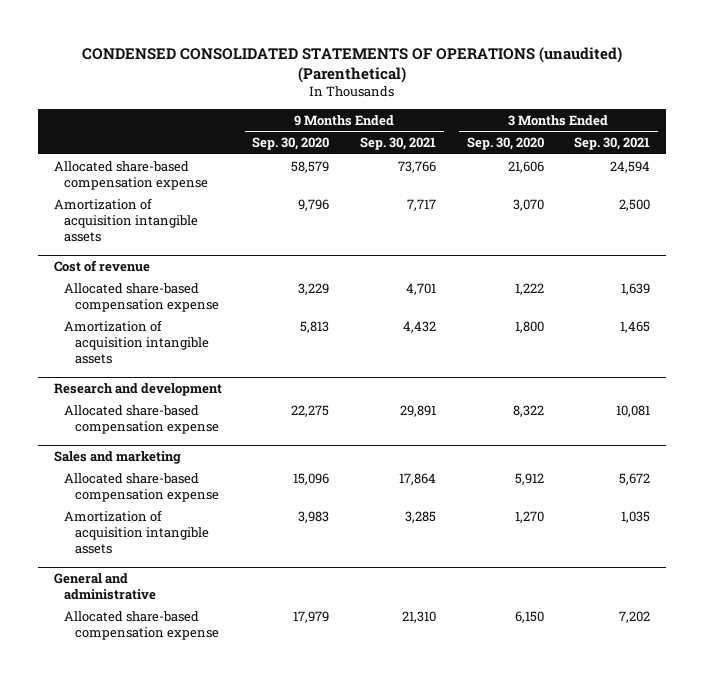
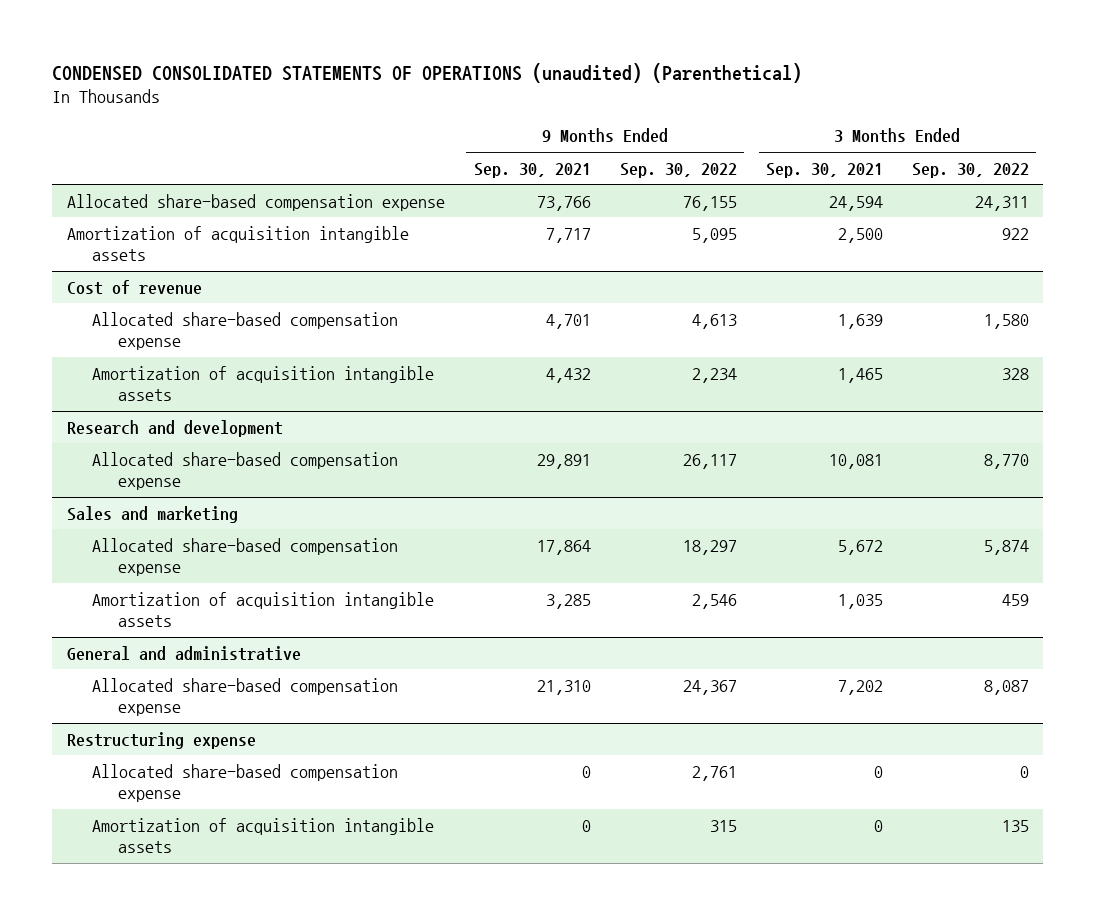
- | 9 Months Ended Sep. 30, 2020 | 9 Months Ended Sep. 30, 2021 | 3 Months Ended Sep. 30, 2020 | 3 Months Ended Sep. 30, 2021
+ | 9 Months Ended Sep. 30, 2021 | 9 Months Ended Sep. 30, 2022 | 3 Months Ended Sep. 30, 2021 | 3 Months Ended Sep. 30, 2022
+ Restructuring expense
+ Allocated share-based compensation expense | 0 | 2,761 | 0 | 0
+ Amortization of acquisition intangible assets | 0 | 315 | 0 | 135

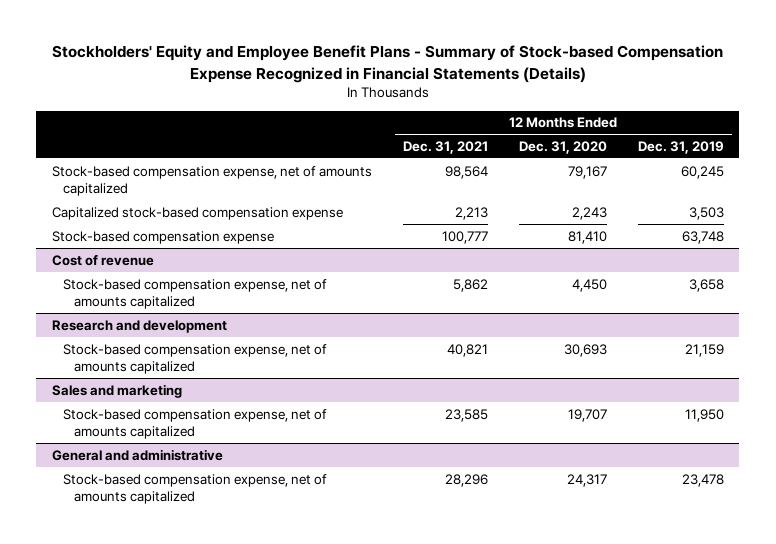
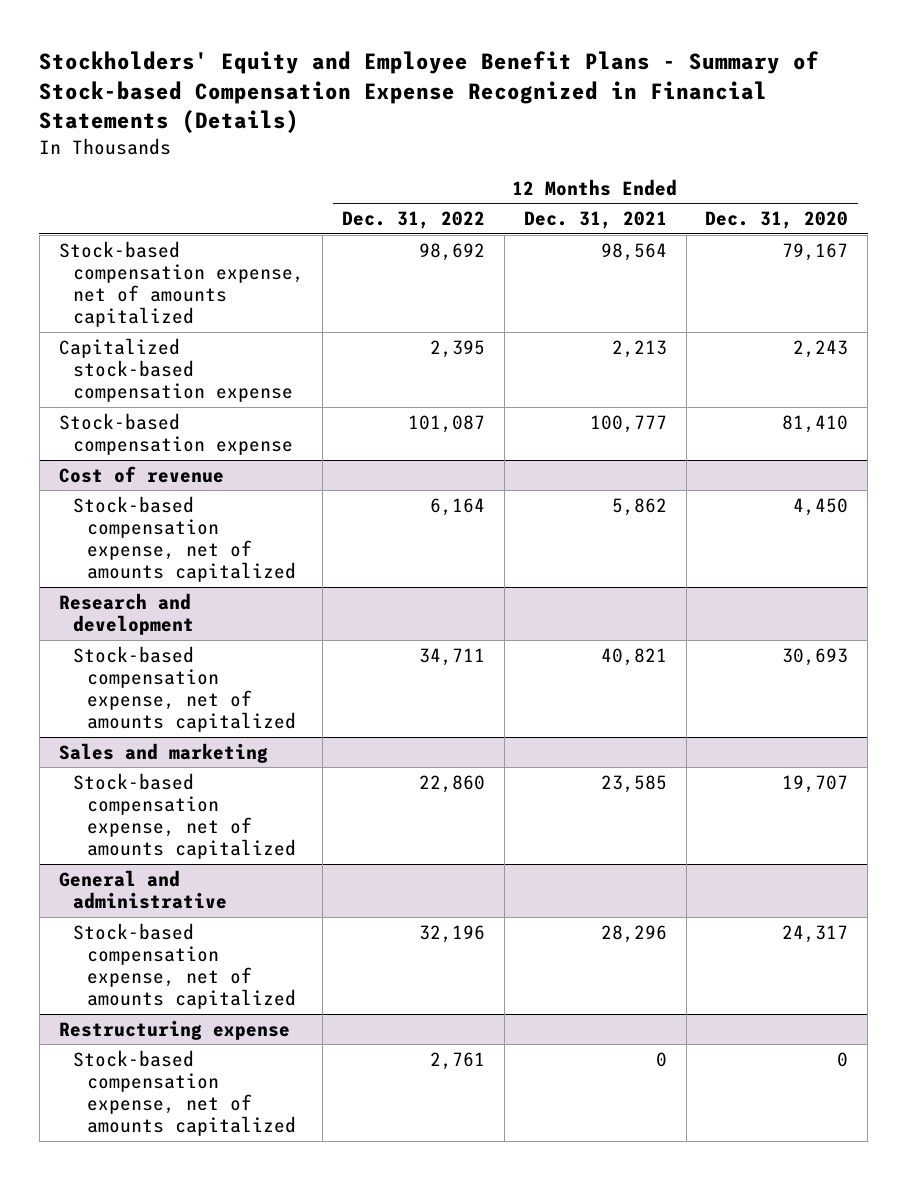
- | 12 Months Ended Dec. 31, 2021 | 12 Months Ended Dec. 31, 2020 | 12 Months Ended Dec. 31, 2019
+ | 12 Months Ended Dec. 31, 2022 | 12 Months Ended Dec. 31, 2021 | 12 Months Ended Dec. 31, 2020
+ Restructuring expense
+ Stock-based compensation expense, net of amounts capitalized | 2,761 | 0 | 0

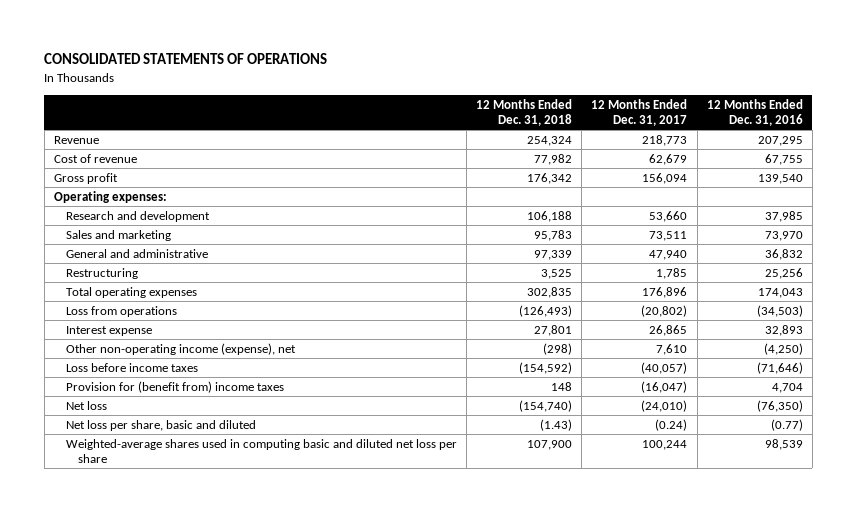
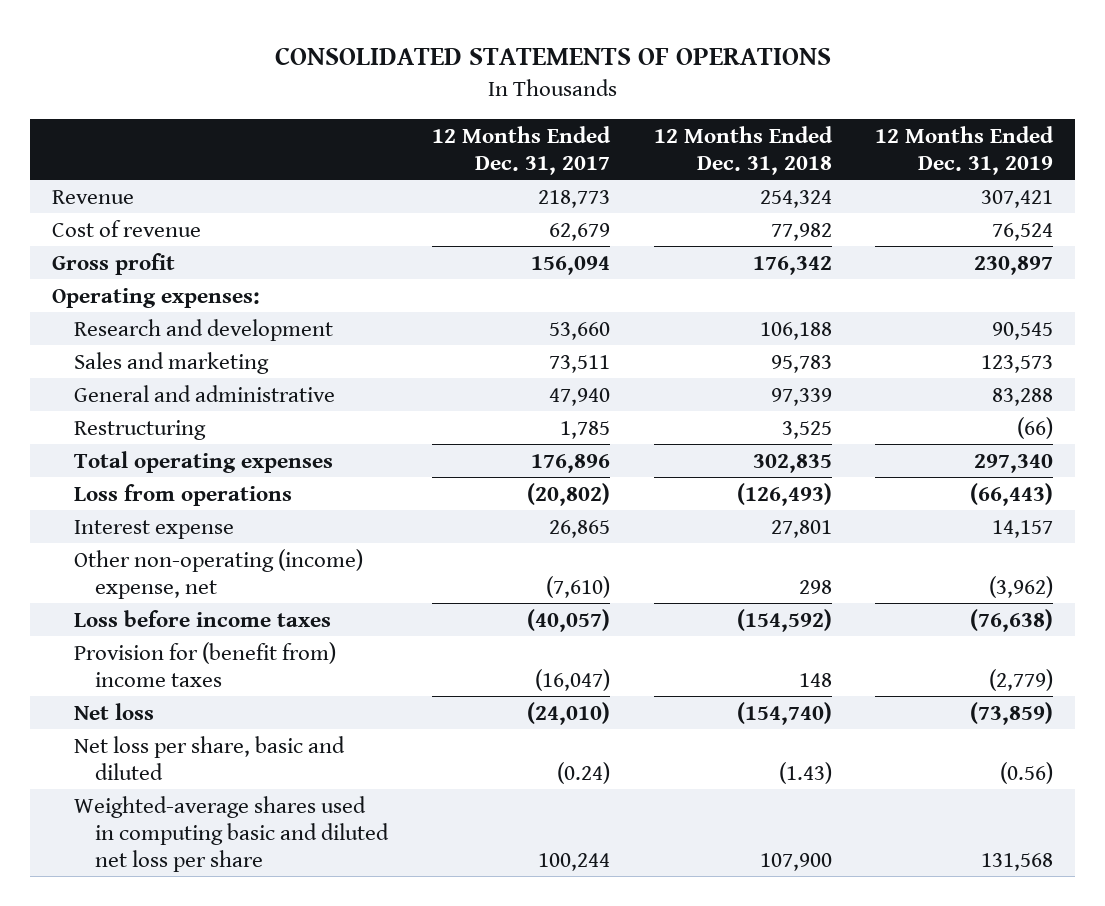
- | 12 Months Ended Dec. 31, 2018 | 12 Months Ended Dec. 31, 2017 | 12 Months Ended Dec. 31, 2016
+ | 12 Months Ended Dec. 31, 2017 | 12 Months Ended Dec. 31, 2018 | 12 Months Ended Dec. 31, 2019
- Other non-operating income (expense), net | (298) | 7,610 | (4,250)
+ Other non-operating (income) expense, net | (7,610) | 298 | (3,962)

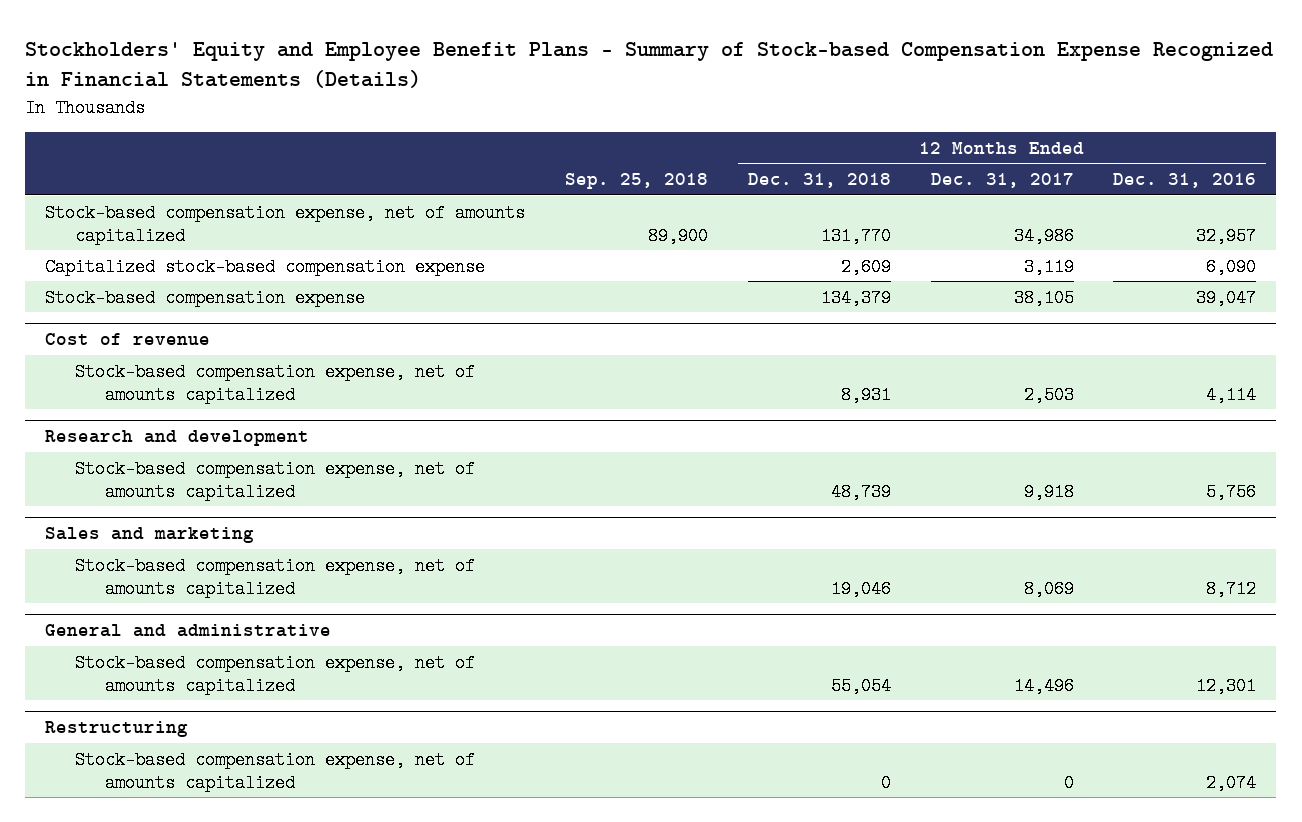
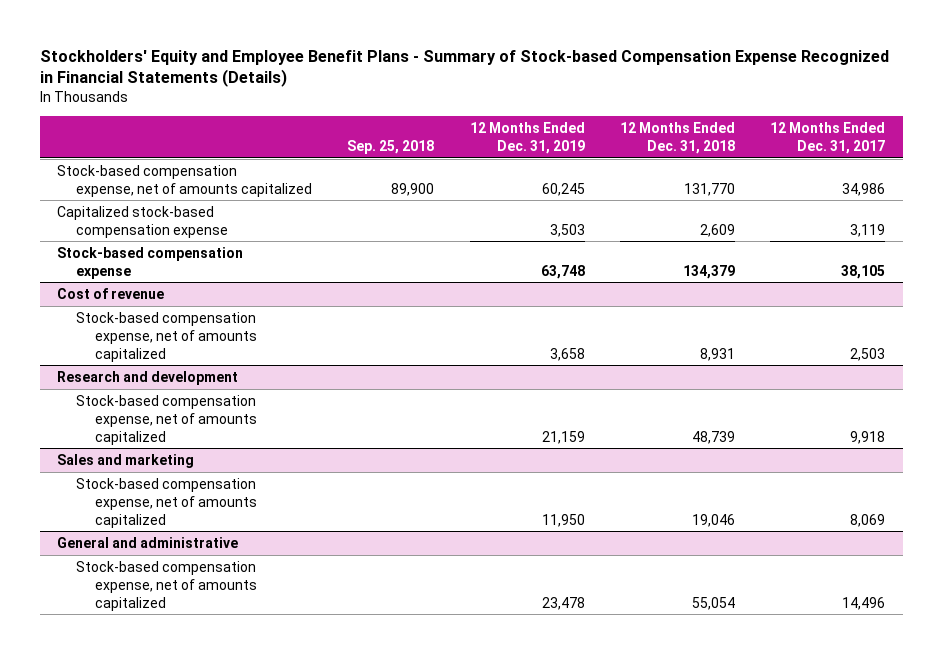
- | Sep. 25, 2018 | 12 Months Ended Dec. 31, 2018 | 12 Months Ended Dec. 31, 2017 | 12 Months Ended Dec. 31, 2016
+ | Sep. 25, 2018 | 12 Months Ended Dec. 31, 2019 | 12 Months Ended Dec. 31, 2018 | 12 Months Ended Dec. 31, 2017
- Restructuring
- Stock-based compensation expense, net of amounts capitalized | | 0 | 0 | 2,074

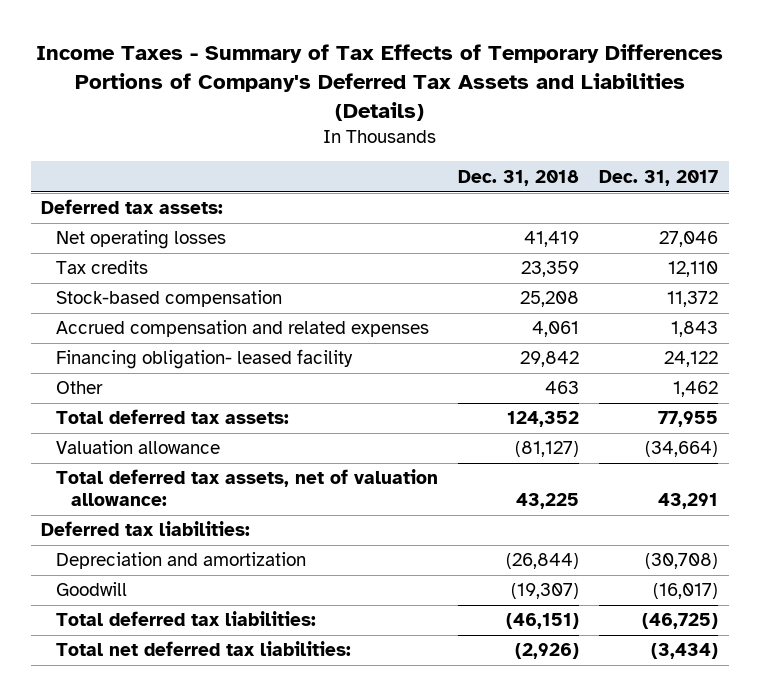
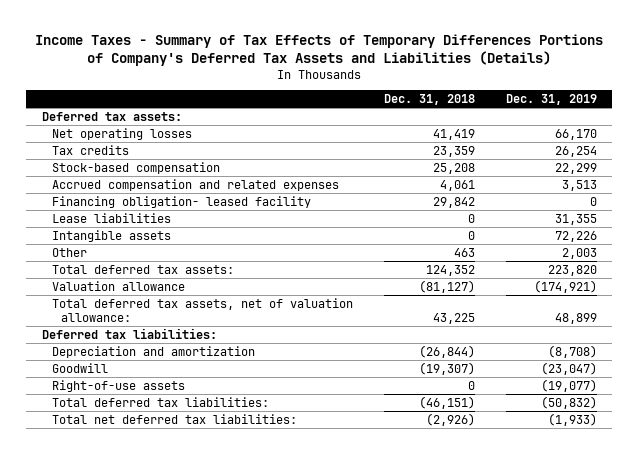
- | Dec. 31, 2018 | Dec. 31, 2017
+ | Dec. 31, 2018 | Dec. 31, 2019
+ Lease liabilities | 0 | 31,355
+ Intangible assets | 0 | 72,226
+ Right-of-use assets | 0 | (19,077)

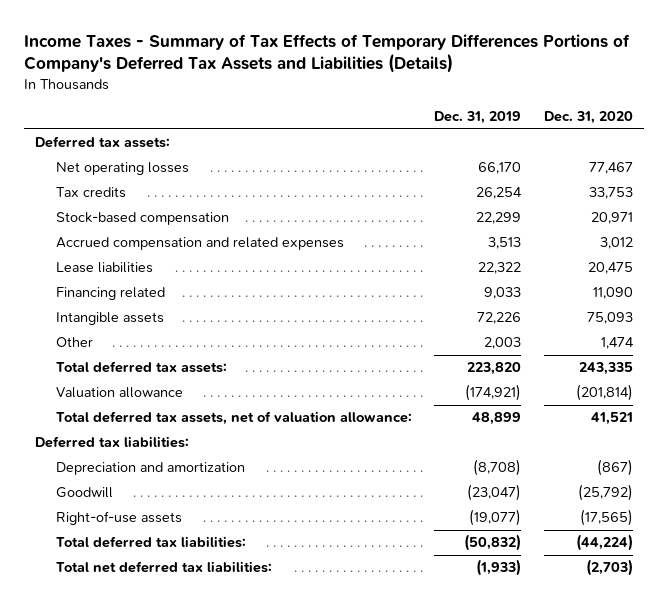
- | Dec. 31, 2018 | Dec. 31, 2019
+ | Dec. 31, 2019 | Dec. 31, 2020
- Financing obligation- leased facility | 29,842 | 0
- Lease liabilities | 0 | 31,355
+ Lease liabilities | 22,322 | 20,475
+ Financing related | 9,033 | 11,090

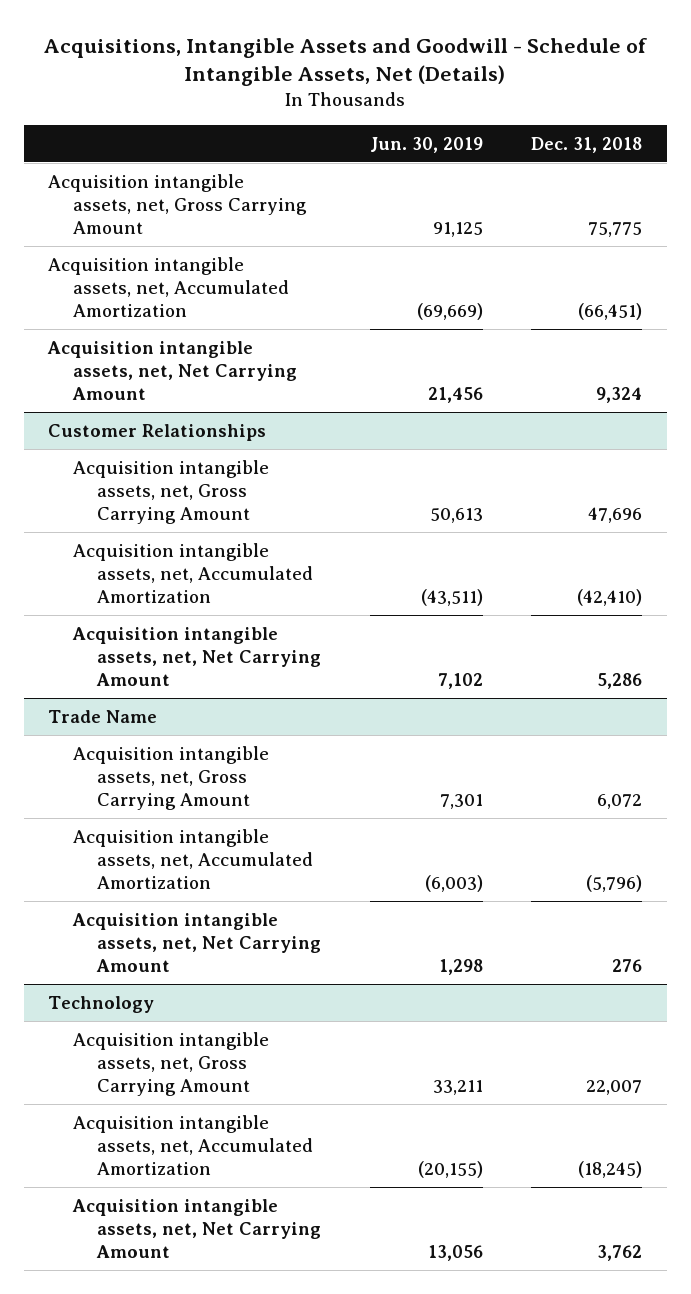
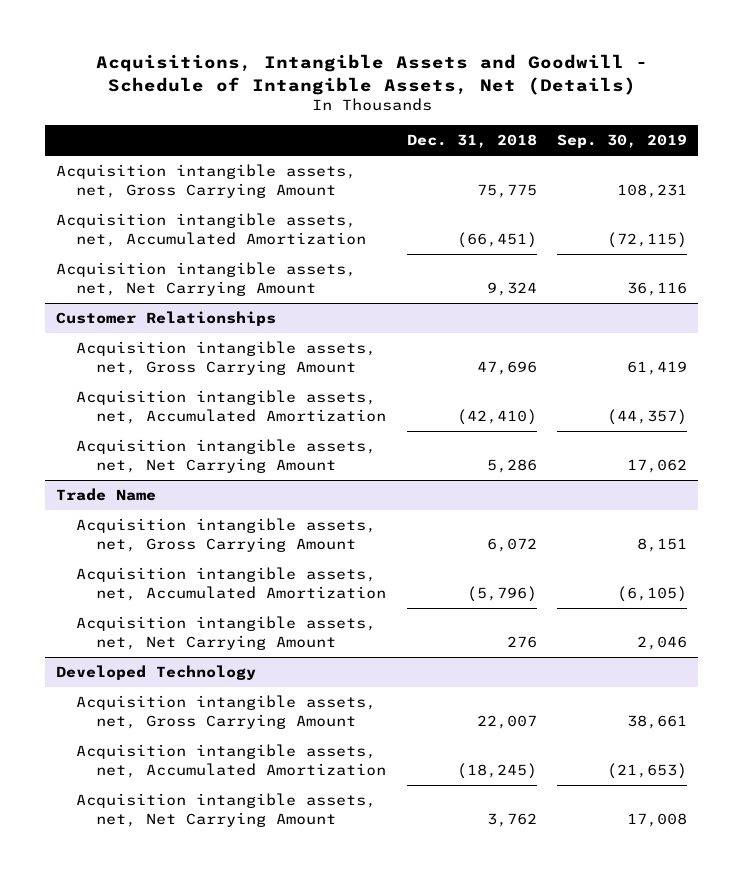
- | Jun. 30, 2019 | Dec. 31, 2018
+ | Dec. 31, 2018 | Sep. 30, 2019
- Technology
+ Developed Technology

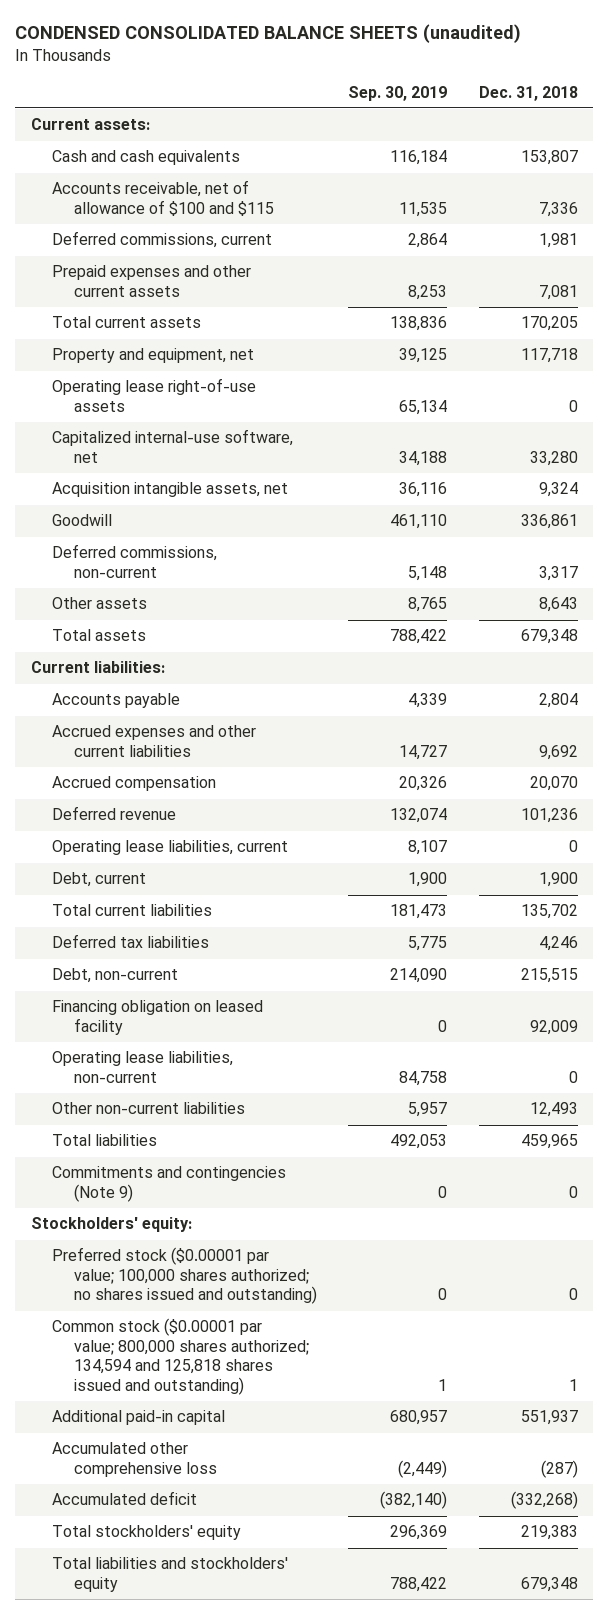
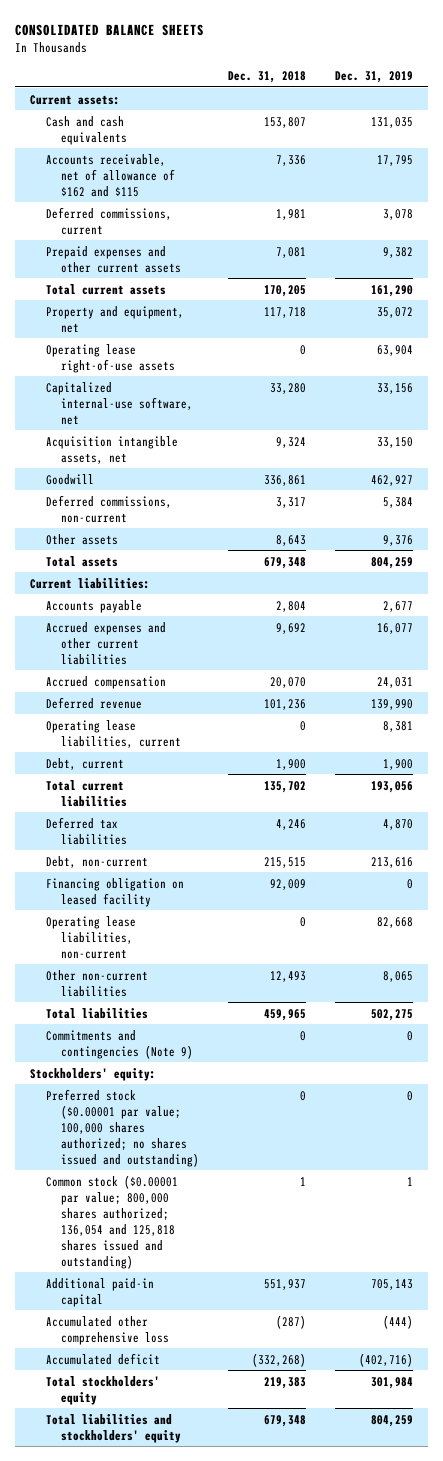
- CONDENSED CONSOLIDATED BALANCE SHEETS (unaudited)
+ CONSOLIDATED BALANCE SHEETS
- | Sep. 30, 2019 | Dec. 31, 2018
+ | Dec. 31, 2018 | Dec. 31, 2019
- Accounts receivable, net of allowance of $100 and $115 | 11,535 | 7,336
+ Accounts receivable, net of allowance of $162 and $115 | 7,336 | 17,795
- Common stock ($0.00001 par value; 800,000 shares authorized; 134,594 and 125,818 shares issued and outstanding) | 1 | 1
+ Common stock ($0.00001 par value; 800,000 shares authorized; 136,054 and 125,818 shares issued and outstanding) | 1 | 1

